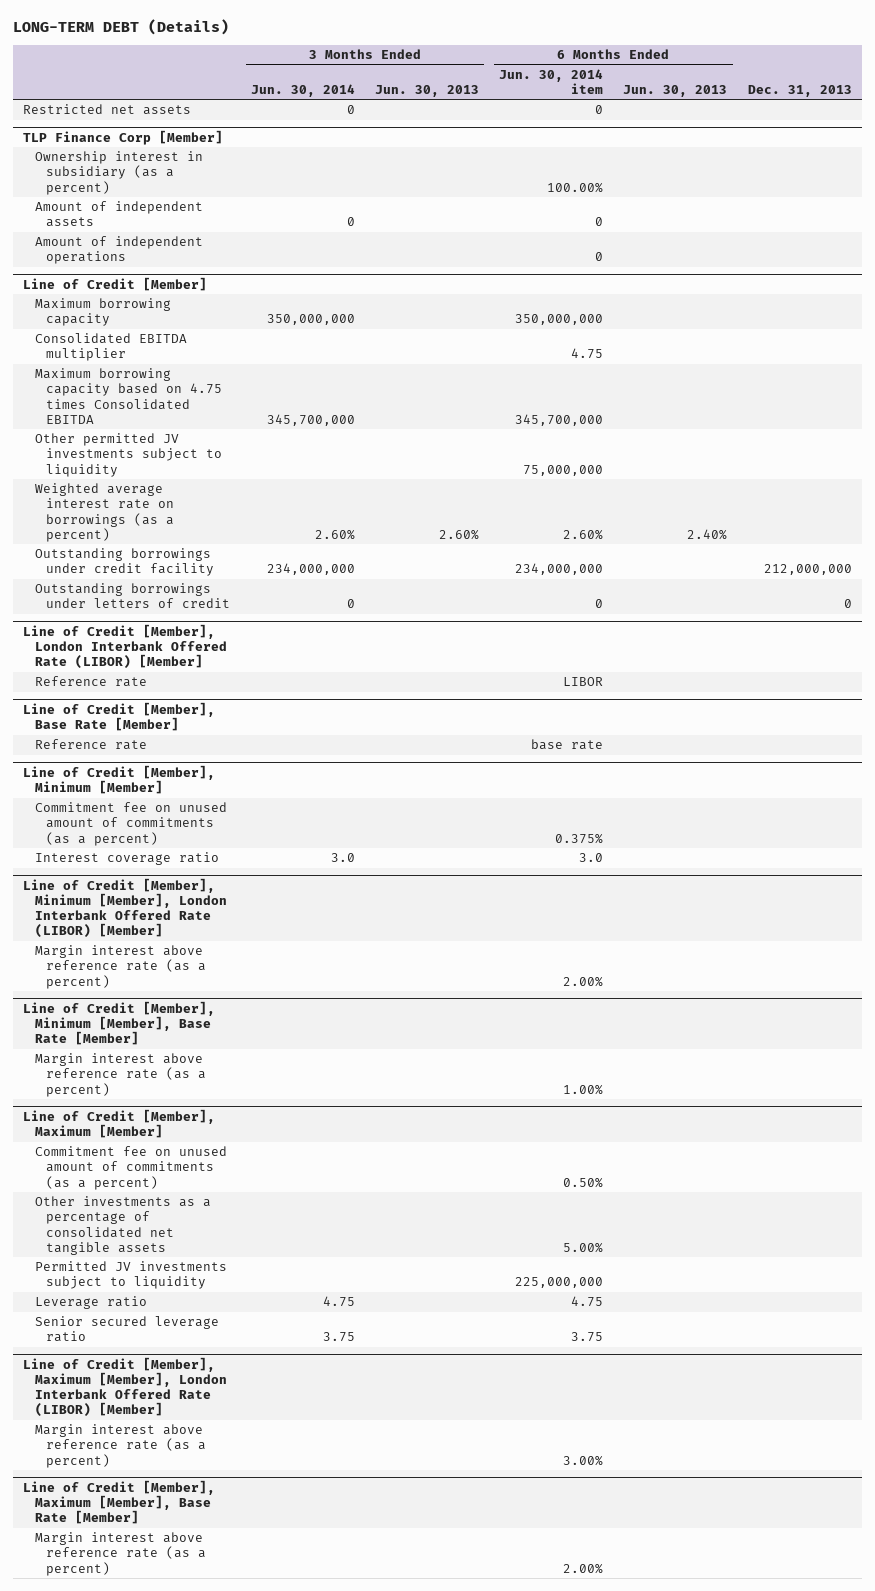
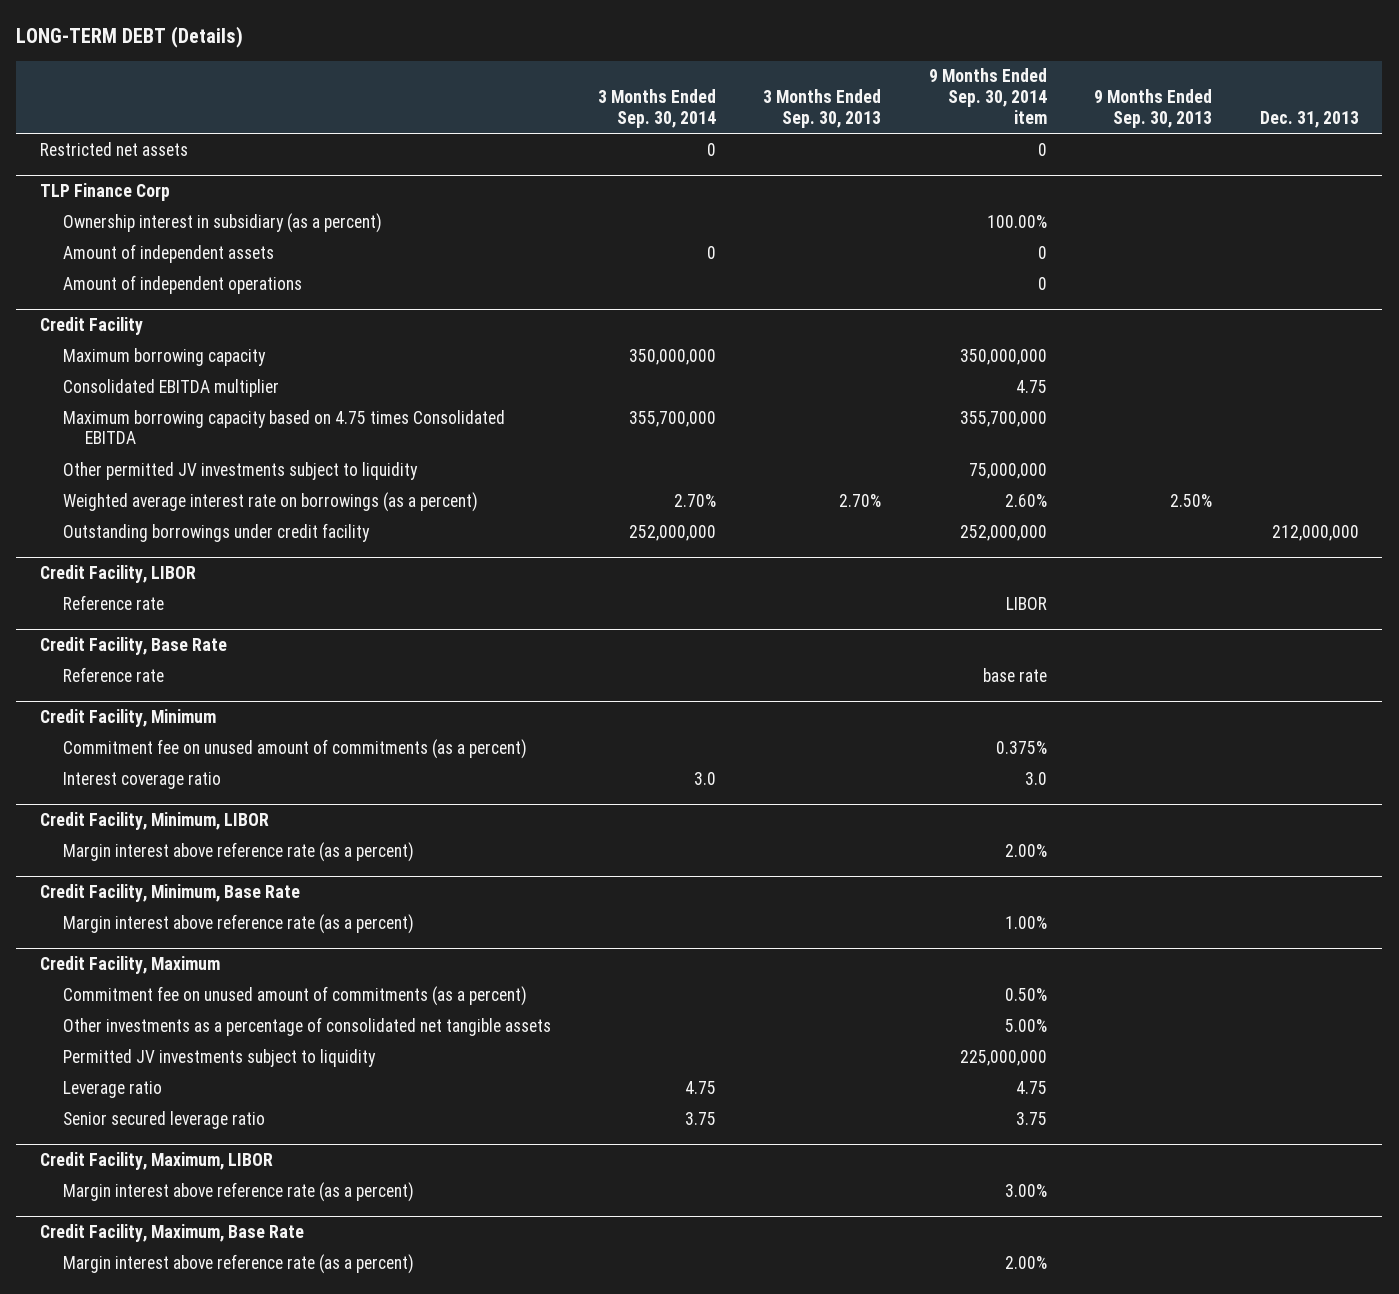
- | 3 Months Ended Jun. 30, 2014 | 3 Months Ended Jun. 30, 2013 | 6 Months Ended Jun. 30, 2014 item | 6 Months Ended Jun. 30, 2013 | Dec. 31, 2013
+ | 3 Months Ended Sep. 30, 2014 | 3 Months Ended Sep. 30, 2013 | 9 Months Ended Sep. 30, 2014 item | 9 Months Ended Sep. 30, 2013 | Dec. 31, 2013
- TLP Finance Corp [Member]
+ TLP Finance Corp
- Line of Credit [Member]
+ Credit Facility
- Outstanding borrowings under letters of credit | 0 | | 0 | | 0
- Line of Credit [Member], London Interbank Offered Rate (LIBOR) [Member]
- Reference rate | | | LIBOR | |
- Line of Credit [Member], Base Rate [Member]
+ Credit Facility, LIBOR
+ Reference rate | | | LIBOR | |
+ Credit Facility, Base Rate
- Line of Credit [Member], Minimum [Member]
- Commitment fee on unused amount of commitments (as a percent) | | | 0.375% | |
- Interest coverage ratio | 3.0 | | 3.0 | |
- Line of Credit [Member], Minimum [Member], London Interbank Offered Rate (LIBOR) [Member]
- Margin interest above reference rate (as a percent) | | | 2.00% | |
- Line of Credit [Member], Minimum [Member], Base Rate [Member]
+ Credit Facility, Minimum
+ Commitment fee on unused amount of commitments (as a percent) | | | 0.375% | |
+ Interest coverage ratio | 3.0 | | 3.0 | |
+ Credit Facility, Minimum, LIBOR
+ Margin interest above reference rate (as a percent) | | | 2.00% | |
+ Credit Facility, Minimum, Base Rate
- Line of Credit [Member], Maximum [Member]
- Commitment fee on unused amount of commitments (as a percent) | | | 0.50% | |
- Other investments as a percentage of consolidated net tangible assets | | | 5.00% | |
- Permitted JV investments subject to liquidity | | | 225,000,000 | |
- Leverage ratio | 4.75 | | 4.75 | |
- Senior secured leverage ratio | 3.75 | | 3.75 | |
- Line of Credit [Member], Maximum [Member], London Interbank Offered Rate (LIBOR) [Member]
- Margin interest above reference rate (as a percent) | | | 3.00% | |
- Line of Credit [Member], Maximum [Member], Base Rate [Member]
+ Credit Facility, Maximum
+ Commitment fee on unused amount of commitments (as a percent) | | | 0.50% | |
+ Other investments as a percentage of consolidated net tangible assets | | | 5.00% | |
+ Permitted JV investments subject to liquidity | | | 225,000,000 | |
+ Leverage ratio | 4.75 | | 4.75 | |
+ Senior secured leverage ratio | 3.75 | | 3.75 | |
+ Credit Facility, Maximum, LIBOR
+ Margin interest above reference rate (as a percent) | | | 3.00% | |
+ Credit Facility, Maximum, Base Rate

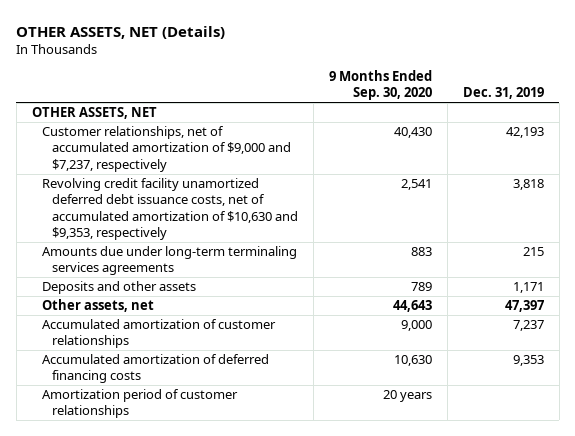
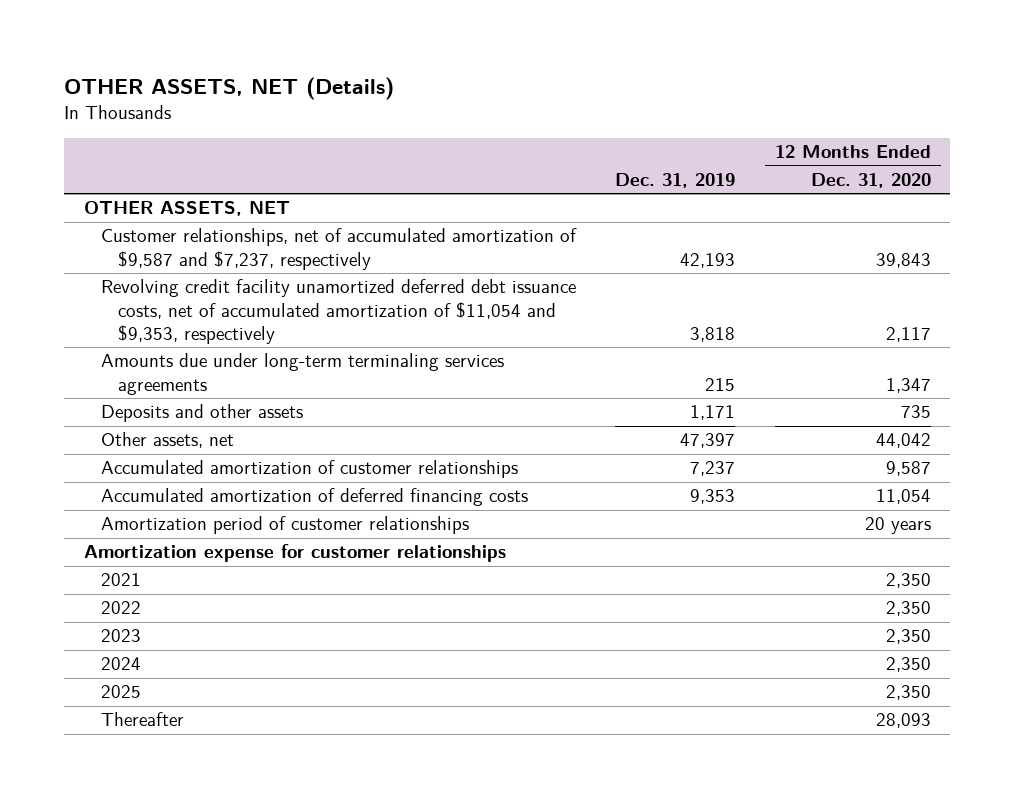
- | 9 Months Ended Sep. 30, 2020 | Dec. 31, 2019
+ | Dec. 31, 2019 | 12 Months Ended Dec. 31, 2020
- Customer relationships, net of accumulated amortization of $9,000 and $7,237, respectively | 40,430 | 42,193
- Revolving credit facility unamortized deferred debt issuance costs, net of accumulated amortization of $10,630 and $9,353, respectively | 2,541 | 3,818
+ Customer relationships, net of accumulated amortization of $9,587 and $7,237, respectively | 42,193 | 39,843
+ Revolving credit facility unamortized deferred debt issuance costs, net of accumulated amortization of $11,054 and $9,353, respectively | 3,818 | 2,117
+ Amortization expense for customer relationships
+ 2021 | | 2,350
+ 2022 | | 2,350
+ 2023 | | 2,350
+ 2024 | | 2,350
+ 2025 | | 2,350
+ Thereafter | | 28,093

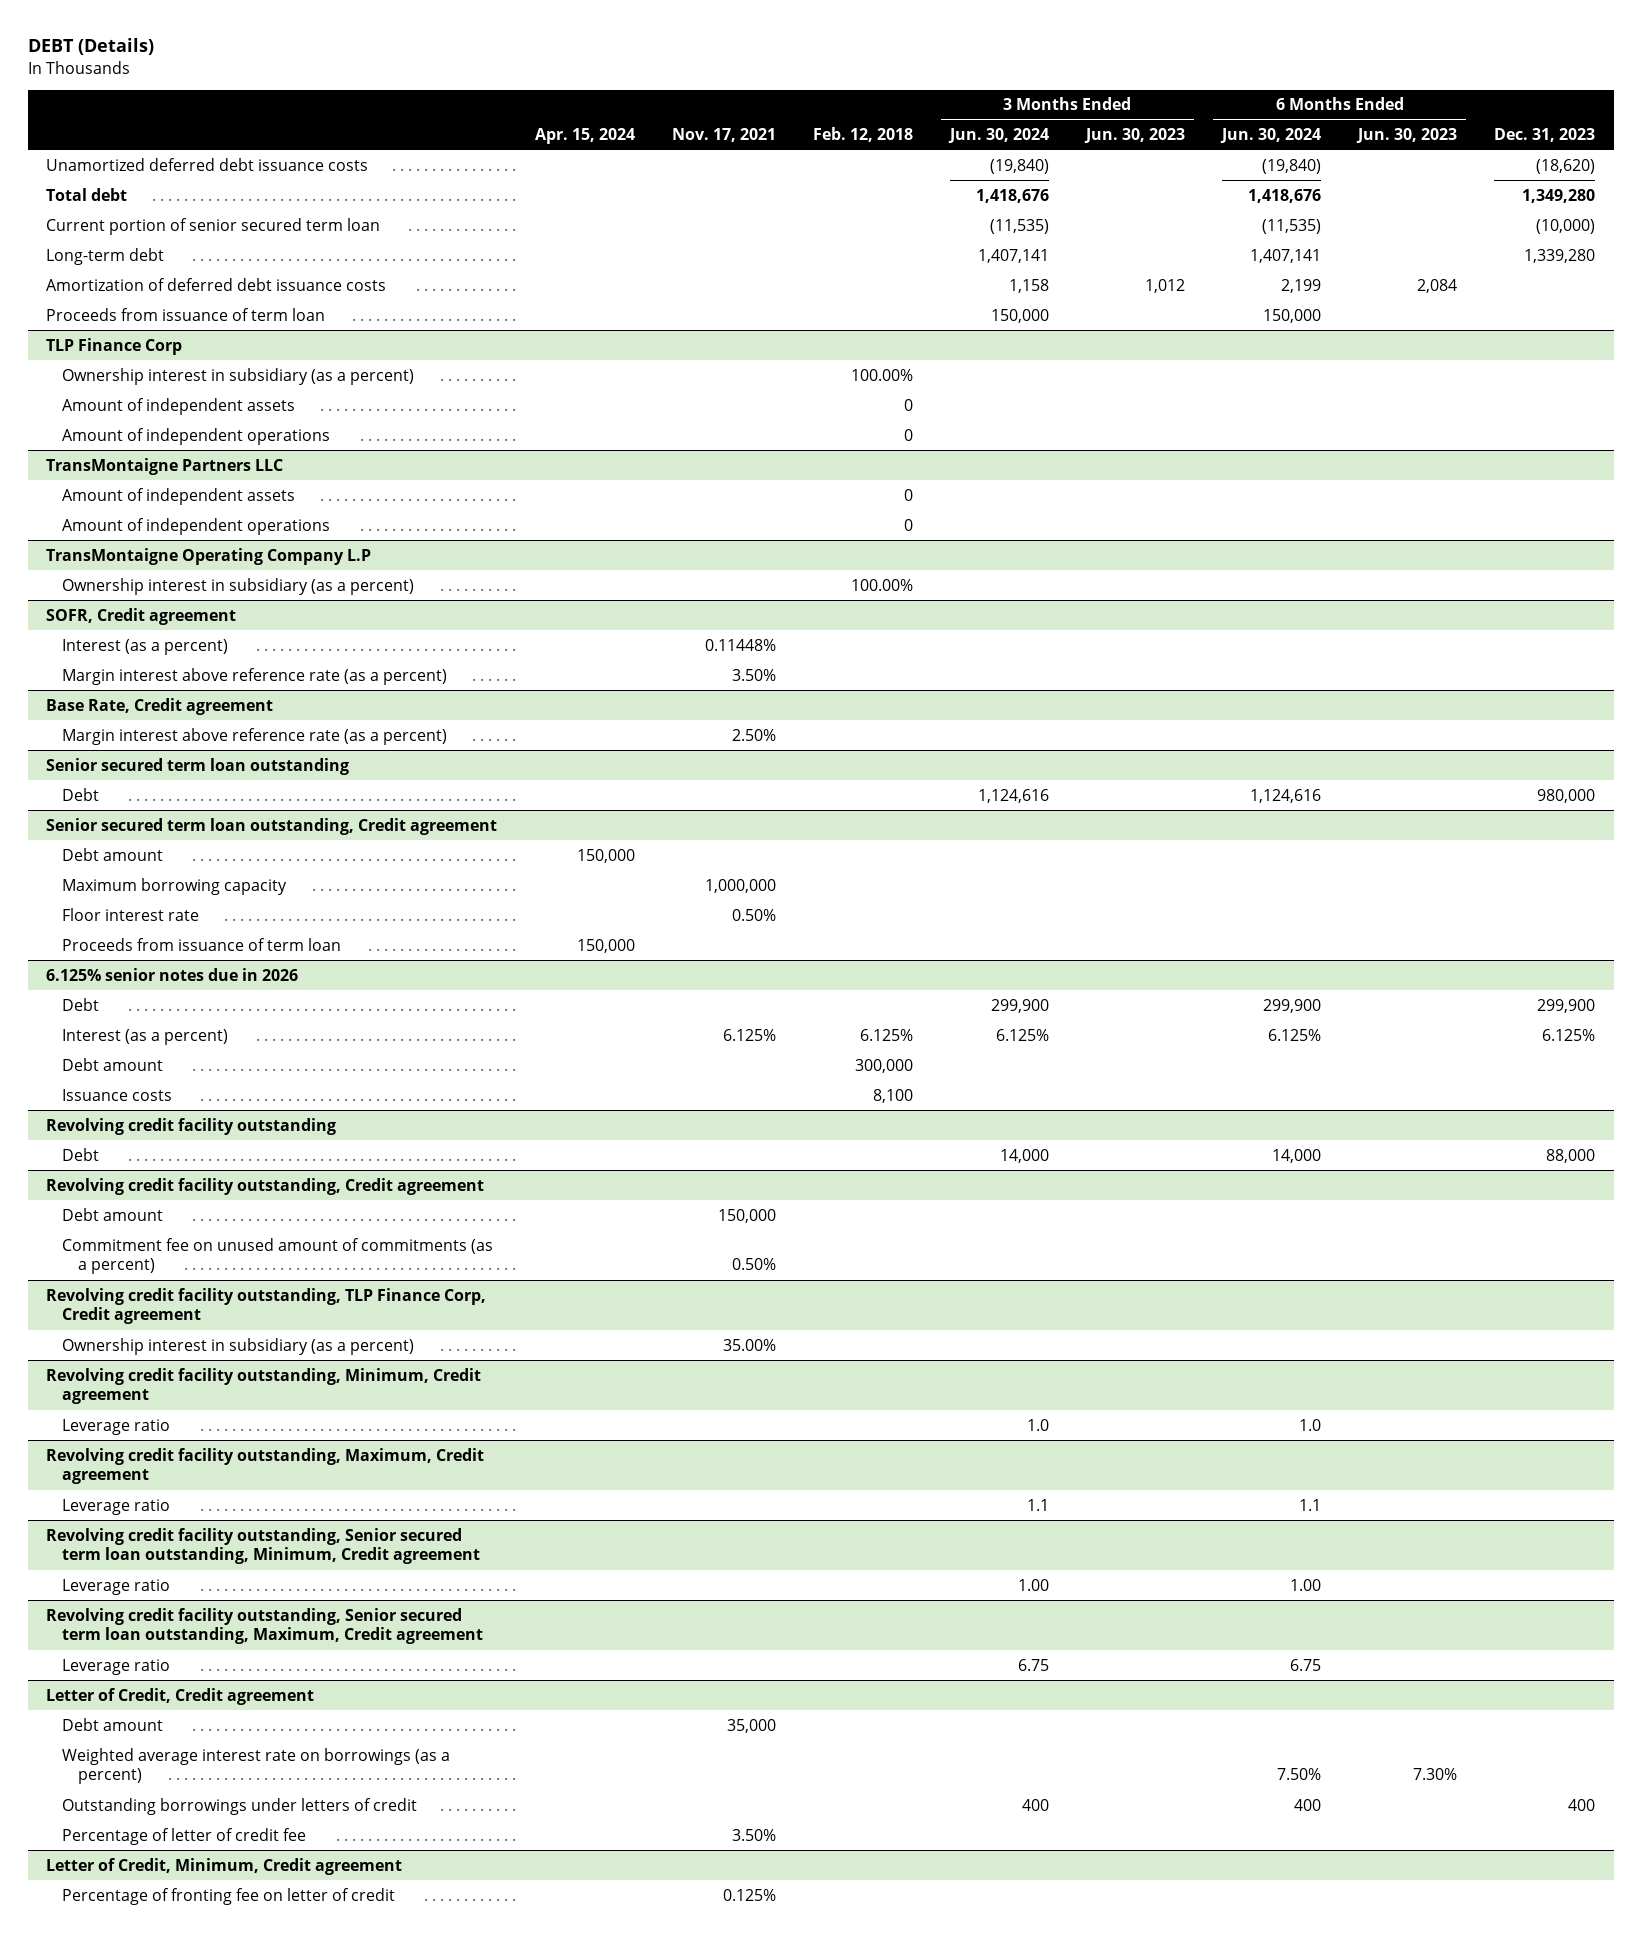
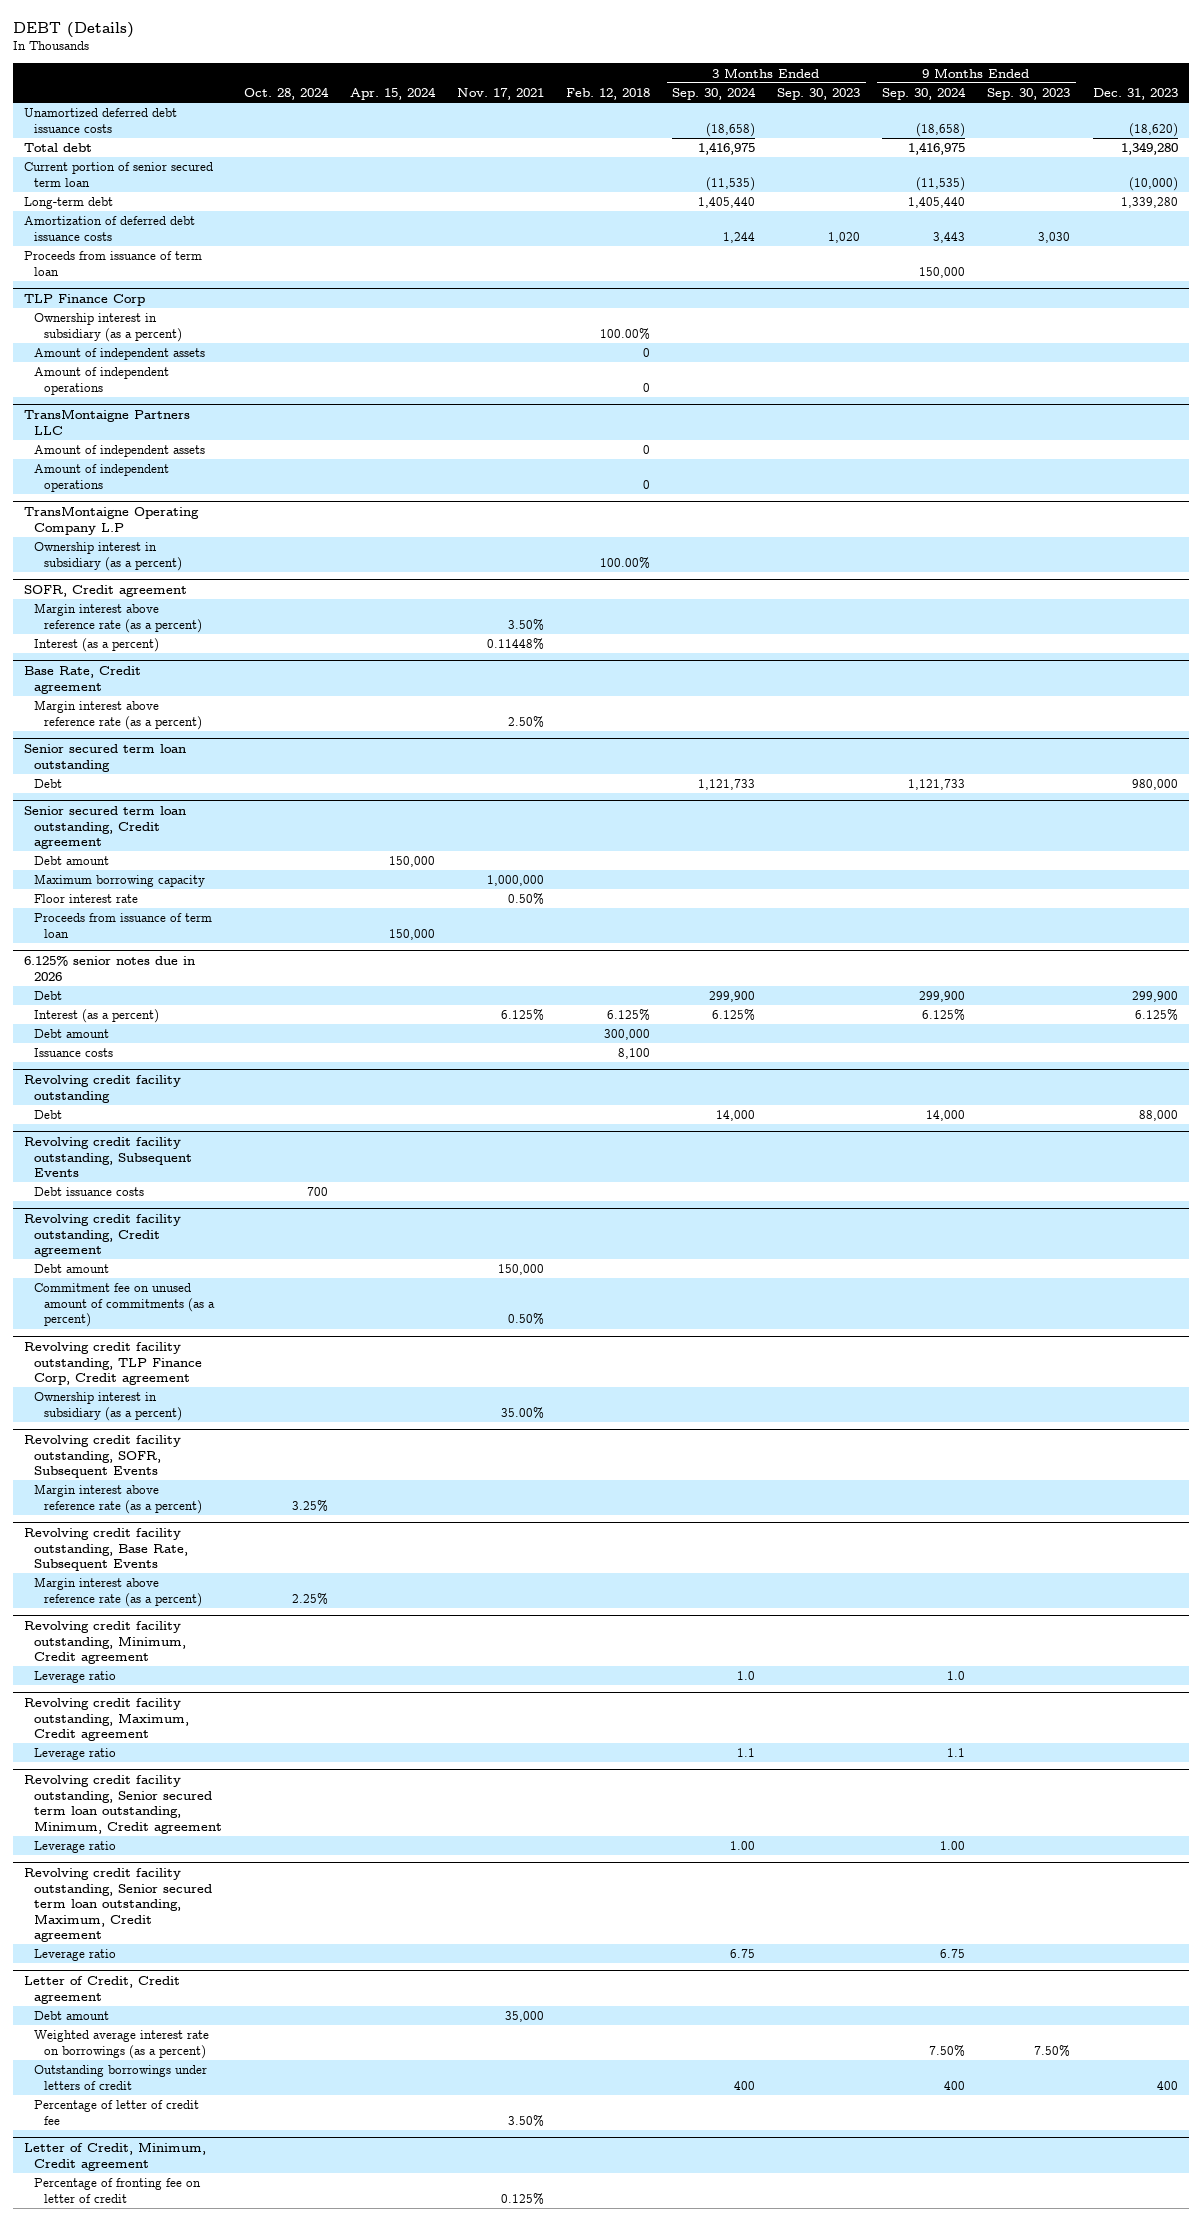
- | Apr. 15, 2024 | Nov. 17, 2021 | Feb. 12, 2018 | 3 Months Ended Jun. 30, 2024 | 3 Months Ended Jun. 30, 2023 | 6 Months Ended Jun. 30, 2024 | 6 Months Ended Jun. 30, 2023 | Dec. 31, 2023
+ | Oct. 28, 2024 | Apr. 15, 2024 | Nov. 17, 2021 | Feb. 12, 2018 | 3 Months Ended Sep. 30, 2024 | 3 Months Ended Sep. 30, 2023 | 9 Months Ended Sep. 30, 2024 | 9 Months Ended Sep. 30, 2023 | Dec. 31, 2023
@ SOFR, Credit agreement
moved down: Interest (as a percent) | | | 0.11448% | | | | | |
+ Revolving credit facility outstanding, Subsequent Events
+ Debt issuance costs | 700 | | | | | | | |
+ Revolving credit facility outstanding, SOFR, Subsequent Events
+ Margin interest above reference rate (as a percent) | 3.25% | | | | | | | |
+ Revolving credit facility outstanding, Base Rate, Subsequent Events
+ Margin interest above reference rate (as a percent) | 2.25% | | | | | | | |

